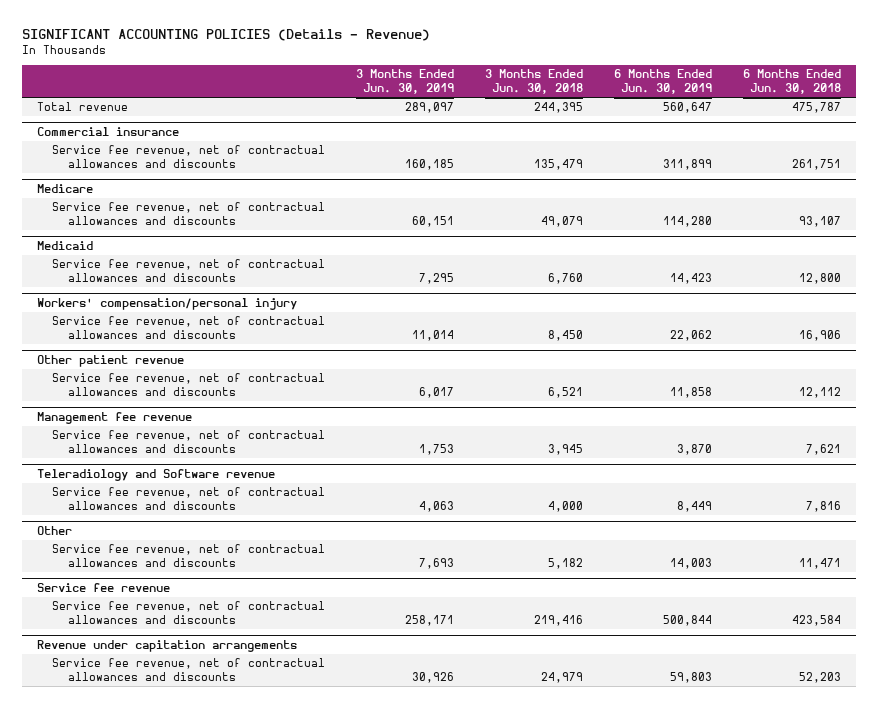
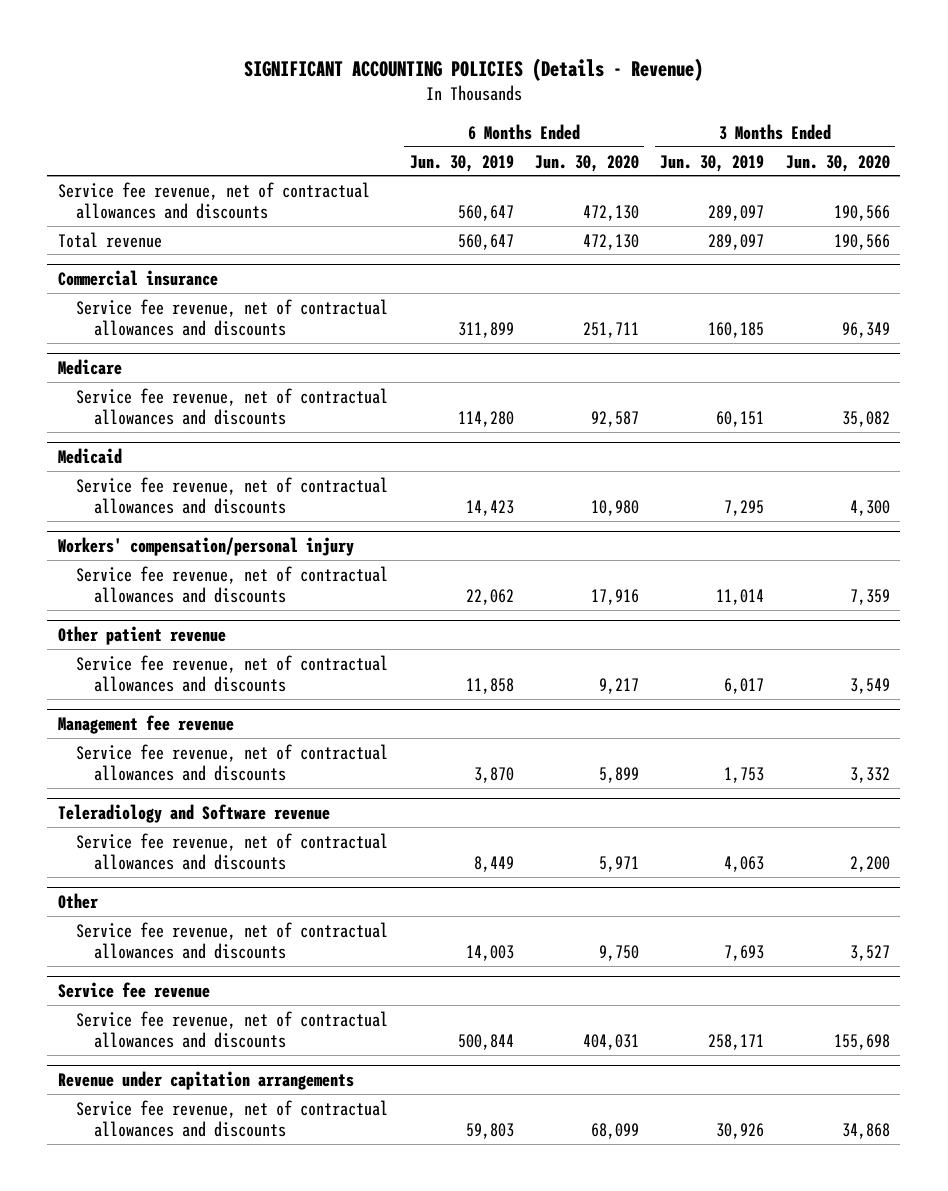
- | 3 Months Ended Jun. 30, 2019 | 3 Months Ended Jun. 30, 2018 | 6 Months Ended Jun. 30, 2019 | 6 Months Ended Jun. 30, 2018
+ | 6 Months Ended Jun. 30, 2019 | 6 Months Ended Jun. 30, 2020 | 3 Months Ended Jun. 30, 2019 | 3 Months Ended Jun. 30, 2020
+ Service fee revenue, net of contractual allowances and discounts | 560,647 | 472,130 | 289,097 | 190,566

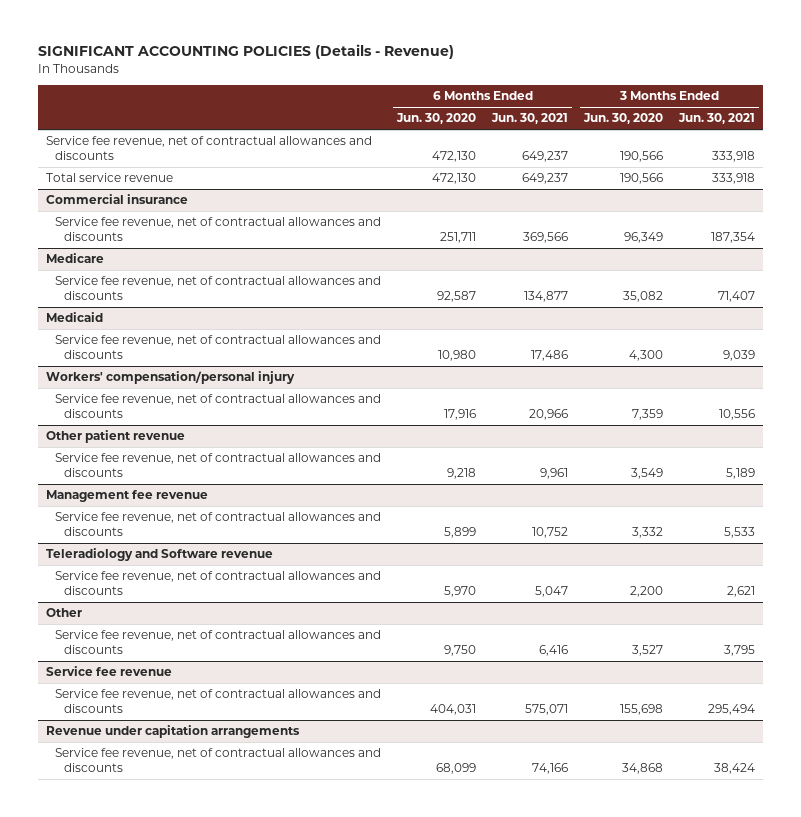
- | 6 Months Ended Jun. 30, 2019 | 6 Months Ended Jun. 30, 2020 | 3 Months Ended Jun. 30, 2019 | 3 Months Ended Jun. 30, 2020
+ | 6 Months Ended Jun. 30, 2020 | 6 Months Ended Jun. 30, 2021 | 3 Months Ended Jun. 30, 2020 | 3 Months Ended Jun. 30, 2021
- Total revenue | 560,647 | 472,130 | 289,097 | 190,566
+ Total service revenue | 472,130 | 649,237 | 190,566 | 333,918
@ Other patient revenue
- Service fee revenue, net of contractual allowances and discounts | 11,858 | 9,217 | 6,017 | 3,549
+ Service fee revenue, net of contractual allowances and discounts | 9,218 | 9,961 | 3,549 | 5,189
@ Teleradiology and Software revenue
- Service fee revenue, net of contractual allowances and discounts | 8,449 | 5,971 | 4,063 | 2,200
+ Service fee revenue, net of contractual allowances and discounts | 5,970 | 5,047 | 2,200 | 2,621

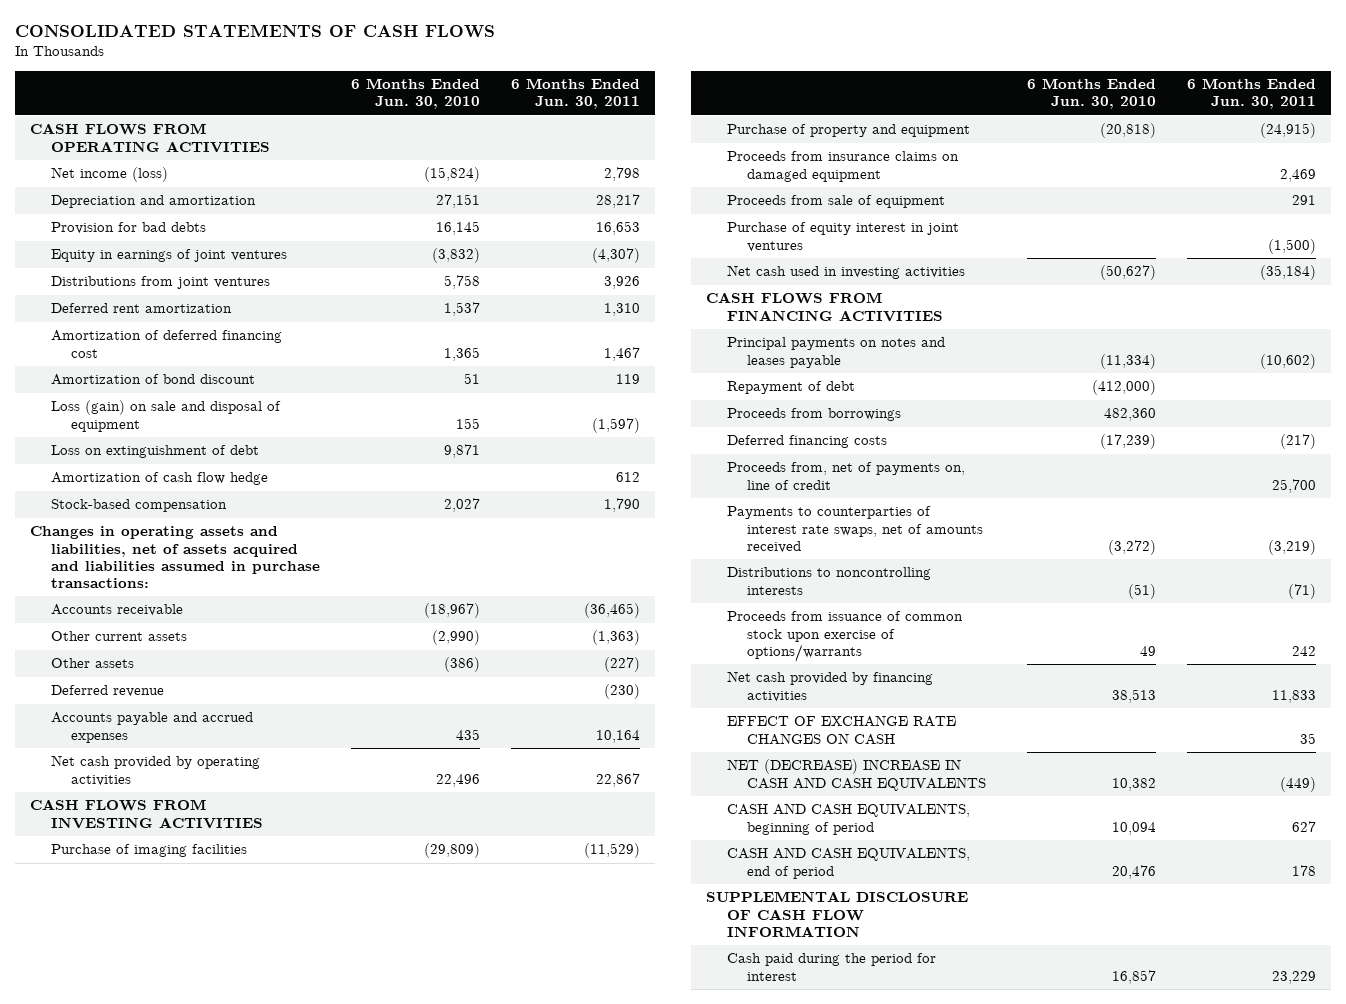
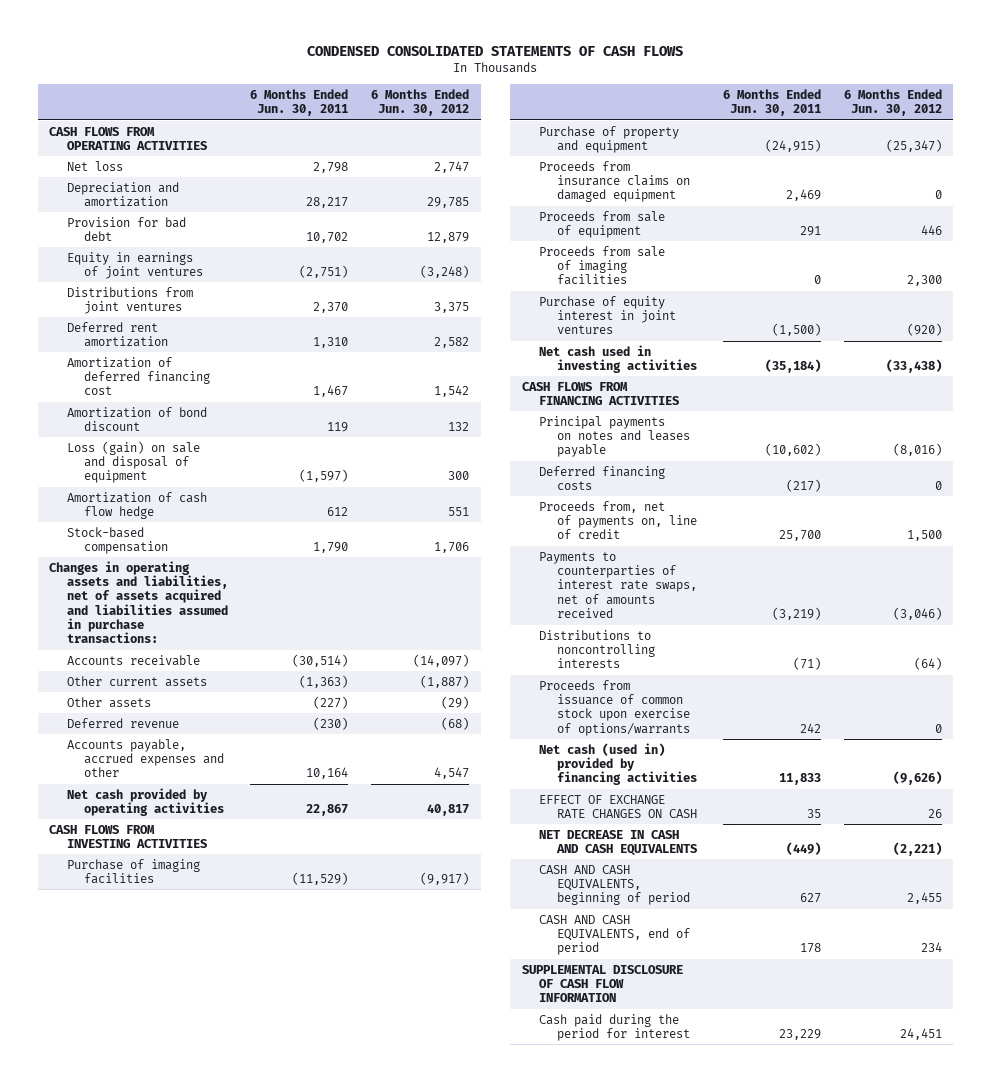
- CONSOLIDATED STATEMENTS OF CASH FLOWS
+ CONDENSED CONSOLIDATED STATEMENTS OF CASH FLOWS
- | 6 Months Ended Jun. 30, 2010 | 6 Months Ended Jun. 30, 2011
+ | 6 Months Ended Jun. 30, 2011 | 6 Months Ended Jun. 30, 2012
- Net income (loss) | (15,824) | 2,798
+ Net loss | 2,798 | 2,747
- Provision for bad debts | 16,145 | 16,653
- Equity in earnings of joint ventures | (3,832) | (4,307)
- Distributions from joint ventures | 5,758 | 3,926
+ Provision for bad debt | 10,702 | 12,879
+ Equity in earnings of joint ventures | (2,751) | (3,248)
+ Distributions from joint ventures | 2,370 | 3,375
- Loss on extinguishment of debt | 9,871 |
- Accounts receivable | (18,967) | (36,465)
+ Accounts receivable | (30,514) | (14,097)
- Accounts payable and accrued expenses | 435 | 10,164
+ Accounts payable, accrued expenses and other | 10,164 | 4,547
+ Proceeds from sale of imaging facilities | 0 | 2,300
- Repayment of debt | (412,000) |
- Proceeds from borrowings | 482,360 |
- Net cash provided by financing activities | 38,513 | 11,833
+ Net cash (used in) provided by financing activities | 11,833 | (9,626)
- NET (DECREASE) INCREASE IN CASH AND CASH EQUIVALENTS | 10,382 | (449)
+ NET DECREASE IN CASH AND CASH EQUIVALENTS | (449) | (2,221)

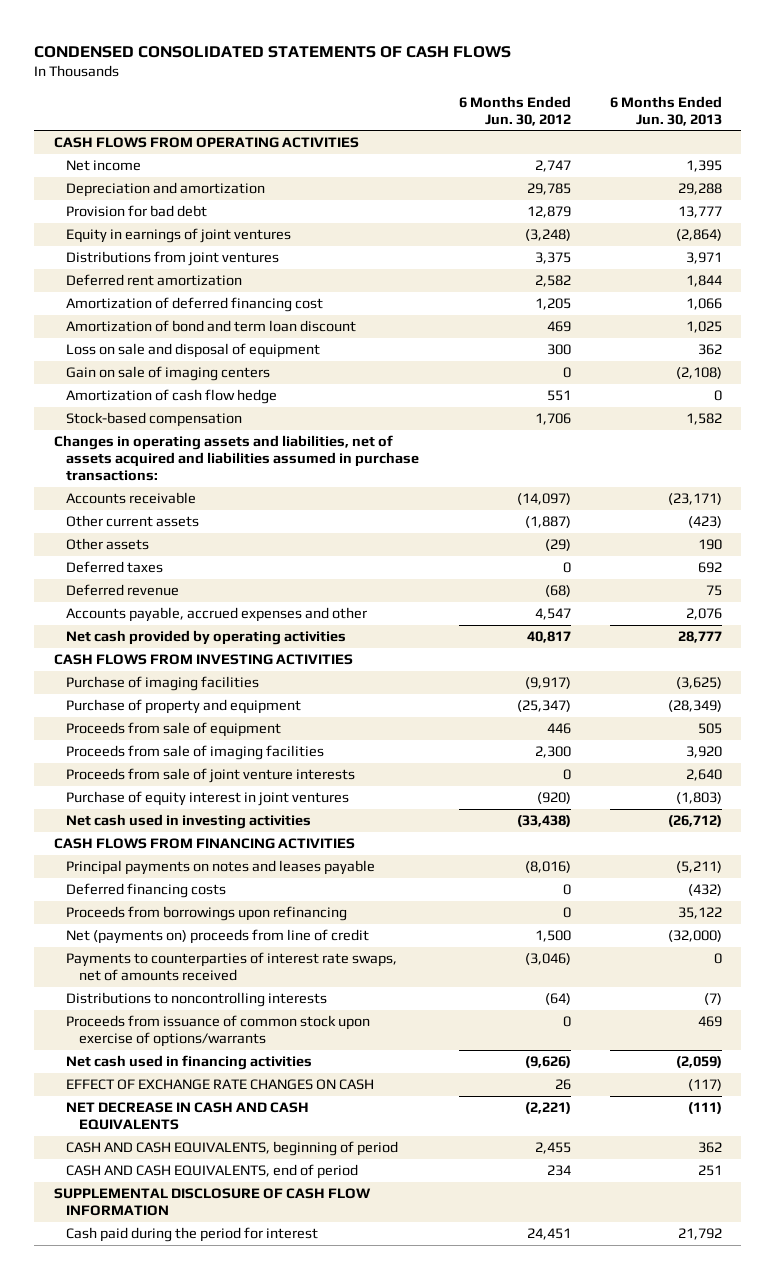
- | 6 Months Ended Jun. 30, 2011 | 6 Months Ended Jun. 30, 2012
+ | 6 Months Ended Jun. 30, 2012 | 6 Months Ended Jun. 30, 2013
- Net loss | 2,798 | 2,747
+ Net income | 2,747 | 1,395
- Amortization of deferred financing cost | 1,467 | 1,542
- Amortization of bond discount | 119 | 132
- Loss (gain) on sale and disposal of equipment | (1,597) | 300
+ Amortization of deferred financing cost | 1,205 | 1,066
+ Amortization of bond and term loan discount | 469 | 1,025
+ Loss on sale and disposal of equipment | 300 | 362
+ Gain on sale of imaging centers | 0 | (2,108)
+ Deferred taxes | 0 | 692
- Proceeds from insurance claims on damaged equipment | 2,469 | 0
+ Proceeds from sale of joint venture interests | 0 | 2,640
- Proceeds from, net of payments on, line of credit | 25,700 | 1,500
+ Proceeds from borrowings upon refinancing | 0 | 35,122
+ Net (payments on) proceeds from line of credit | 1,500 | (32,000)
- Net cash (used in) provided by financing activities | 11,833 | (9,626)
+ Net cash used in financing activities | (9,626) | (2,059)

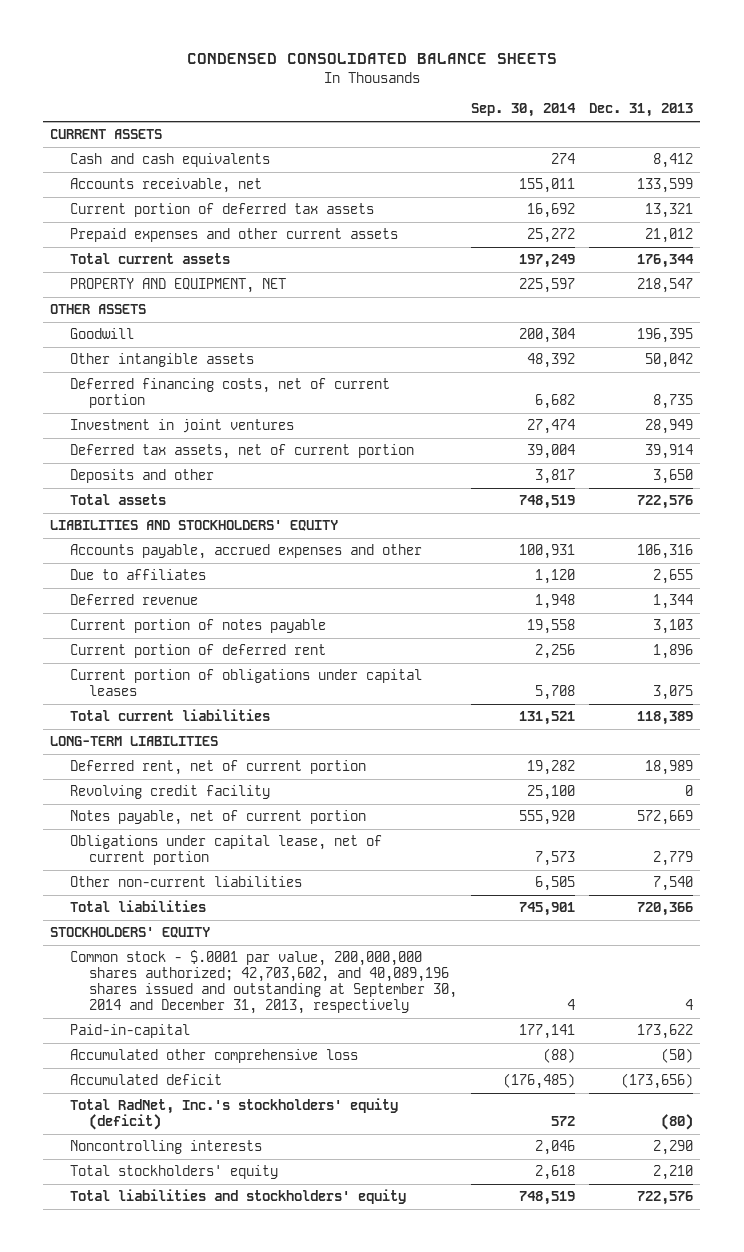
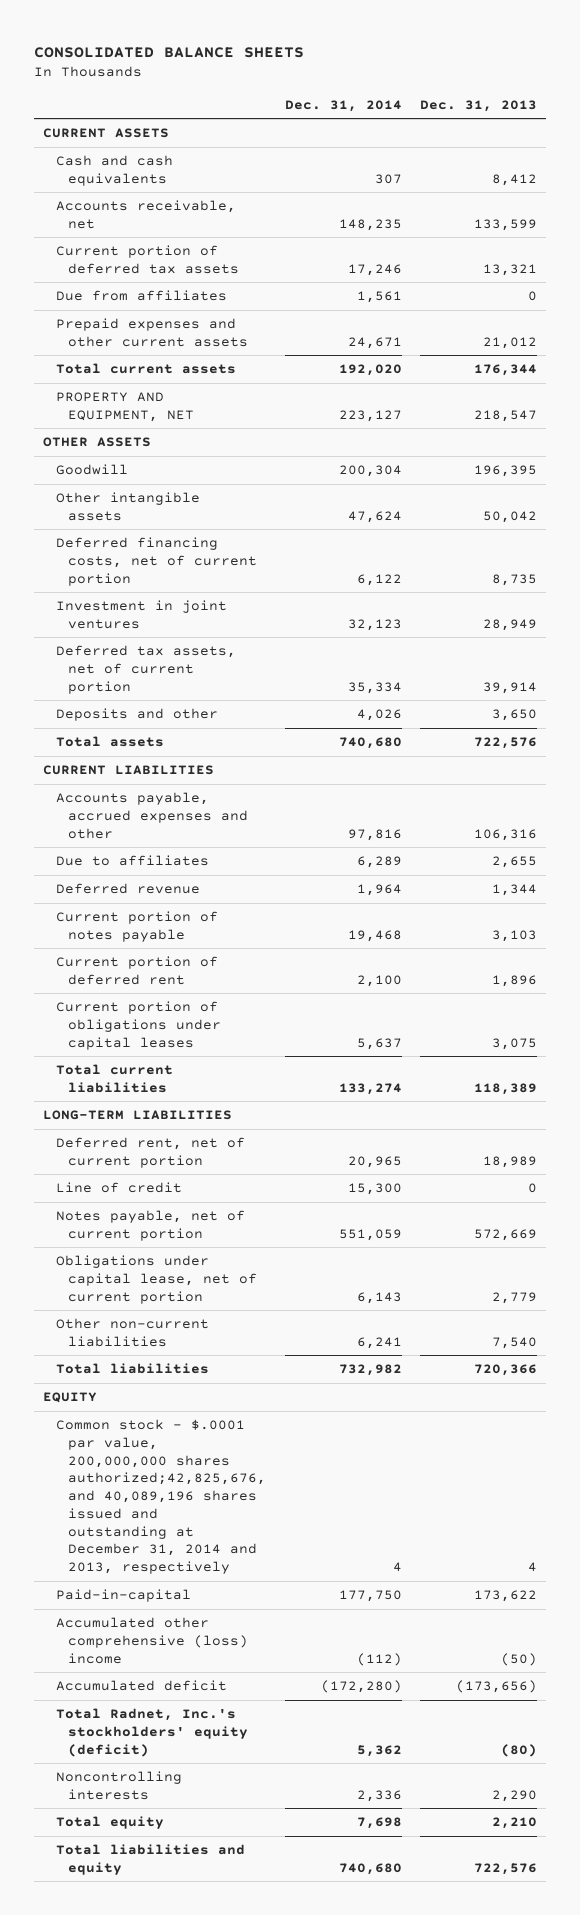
- CONDENSED CONSOLIDATED BALANCE SHEETS
+ CONSOLIDATED BALANCE SHEETS
- | Sep. 30, 2014 | Dec. 31, 2013
+ | Dec. 31, 2014 | Dec. 31, 2013
+ Due from affiliates | 1,561 | 0
- LIABILITIES AND STOCKHOLDERS' EQUITY
+ CURRENT LIABILITIES
- Revolving credit facility | 25,100 | 0
+ Line of credit | 15,300 | 0
- STOCKHOLDERS' EQUITY
- Common stock - $.0001 par value, 200,000,000 shares authorized; 42,703,602, and 40,089,196 shares issued and outstanding at September 30, 2014 and December 31, 2013, respectively | 4 | 4
+ EQUITY
+ Common stock - $.0001 par value, 200,000,000 shares authorized;42,825,676, and 40,089,196 shares issued and outstanding at December 31, 2014 and 2013, respectively | 4 | 4
- Accumulated other comprehensive loss | (88) | (50)
+ Accumulated other comprehensive (loss) income | (112) | (50)
- Total RadNet, Inc.'s stockholders' equity (deficit) | 572 | (80)
+ Total Radnet, Inc.'s stockholders' equity (deficit) | 5,362 | (80)
- Total stockholders' equity | 2,618 | 2,210
- Total liabilities and stockholders' equity | 748,519 | 722,576
+ Total equity | 7,698 | 2,210
+ Total liabilities and equity | 740,680 | 722,576

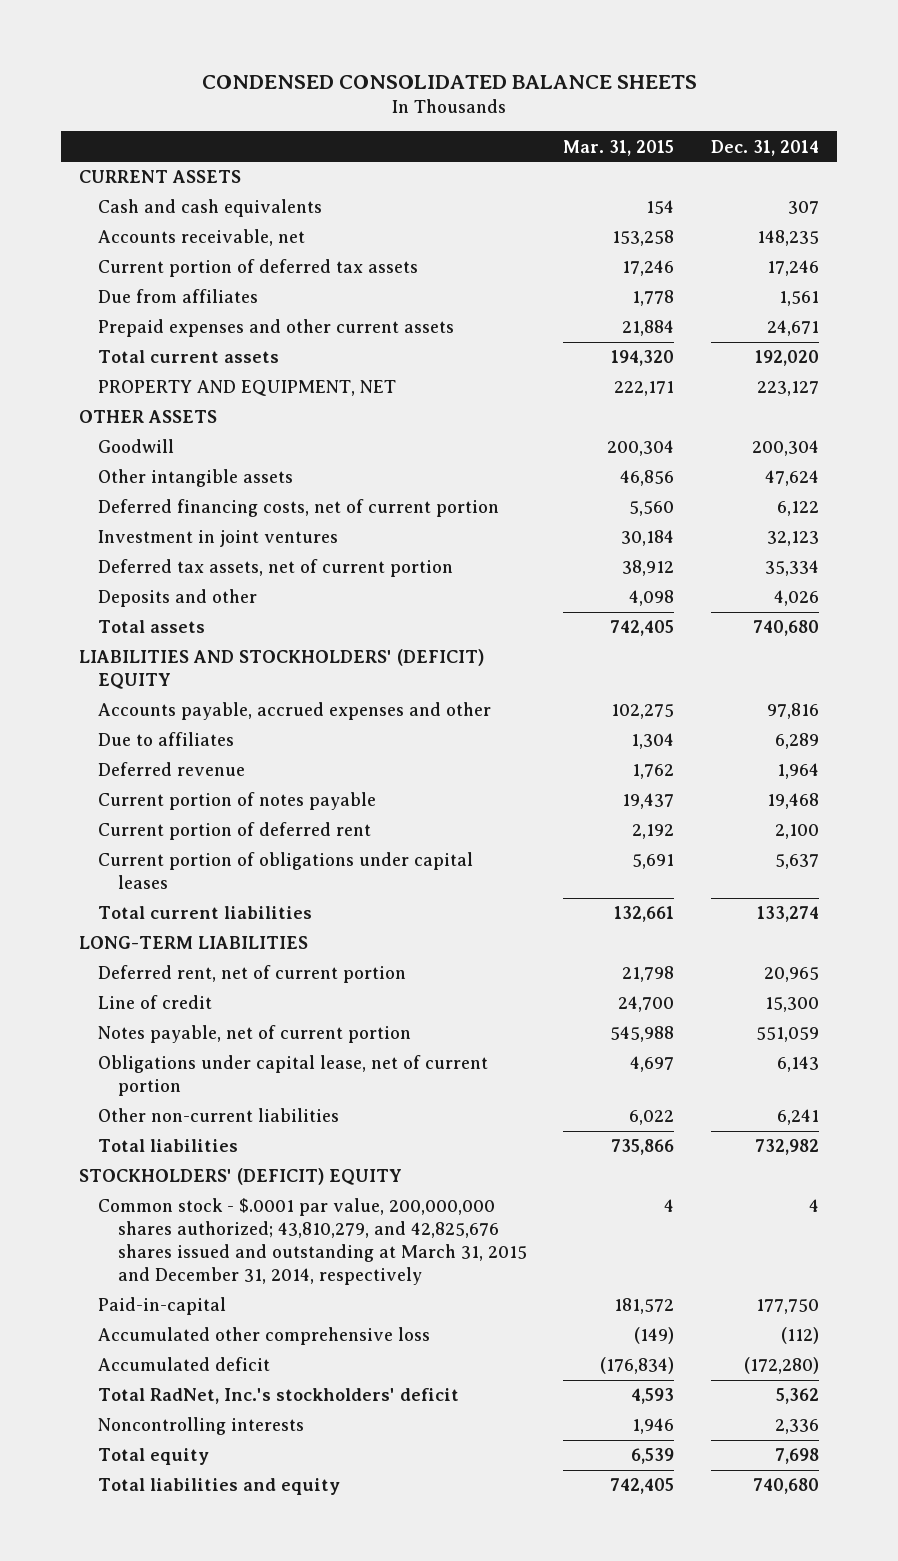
- CONSOLIDATED BALANCE SHEETS
+ CONDENSED CONSOLIDATED BALANCE SHEETS
- | Dec. 31, 2014 | Dec. 31, 2013
+ | Mar. 31, 2015 | Dec. 31, 2014
- CURRENT LIABILITIES
+ LIABILITIES AND STOCKHOLDERS' (DEFICIT) EQUITY
- EQUITY
- Common stock - $.0001 par value, 200,000,000 shares authorized;42,825,676, and 40,089,196 shares issued and outstanding at December 31, 2014 and 2013, respectively | 4 | 4
+ STOCKHOLDERS' (DEFICIT) EQUITY
+ Common stock - $.0001 par value, 200,000,000 shares authorized; 43,810,279, and 42,825,676 shares issued and outstanding at March 31, 2015 and December 31, 2014, respectively | 4 | 4
- Accumulated other comprehensive (loss) income | (112) | (50)
+ Accumulated other comprehensive loss | (149) | (112)
- Total Radnet, Inc.'s stockholders' equity (deficit) | 5,362 | (80)
+ Total RadNet, Inc.'s stockholders' deficit | 4,593 | 5,362

